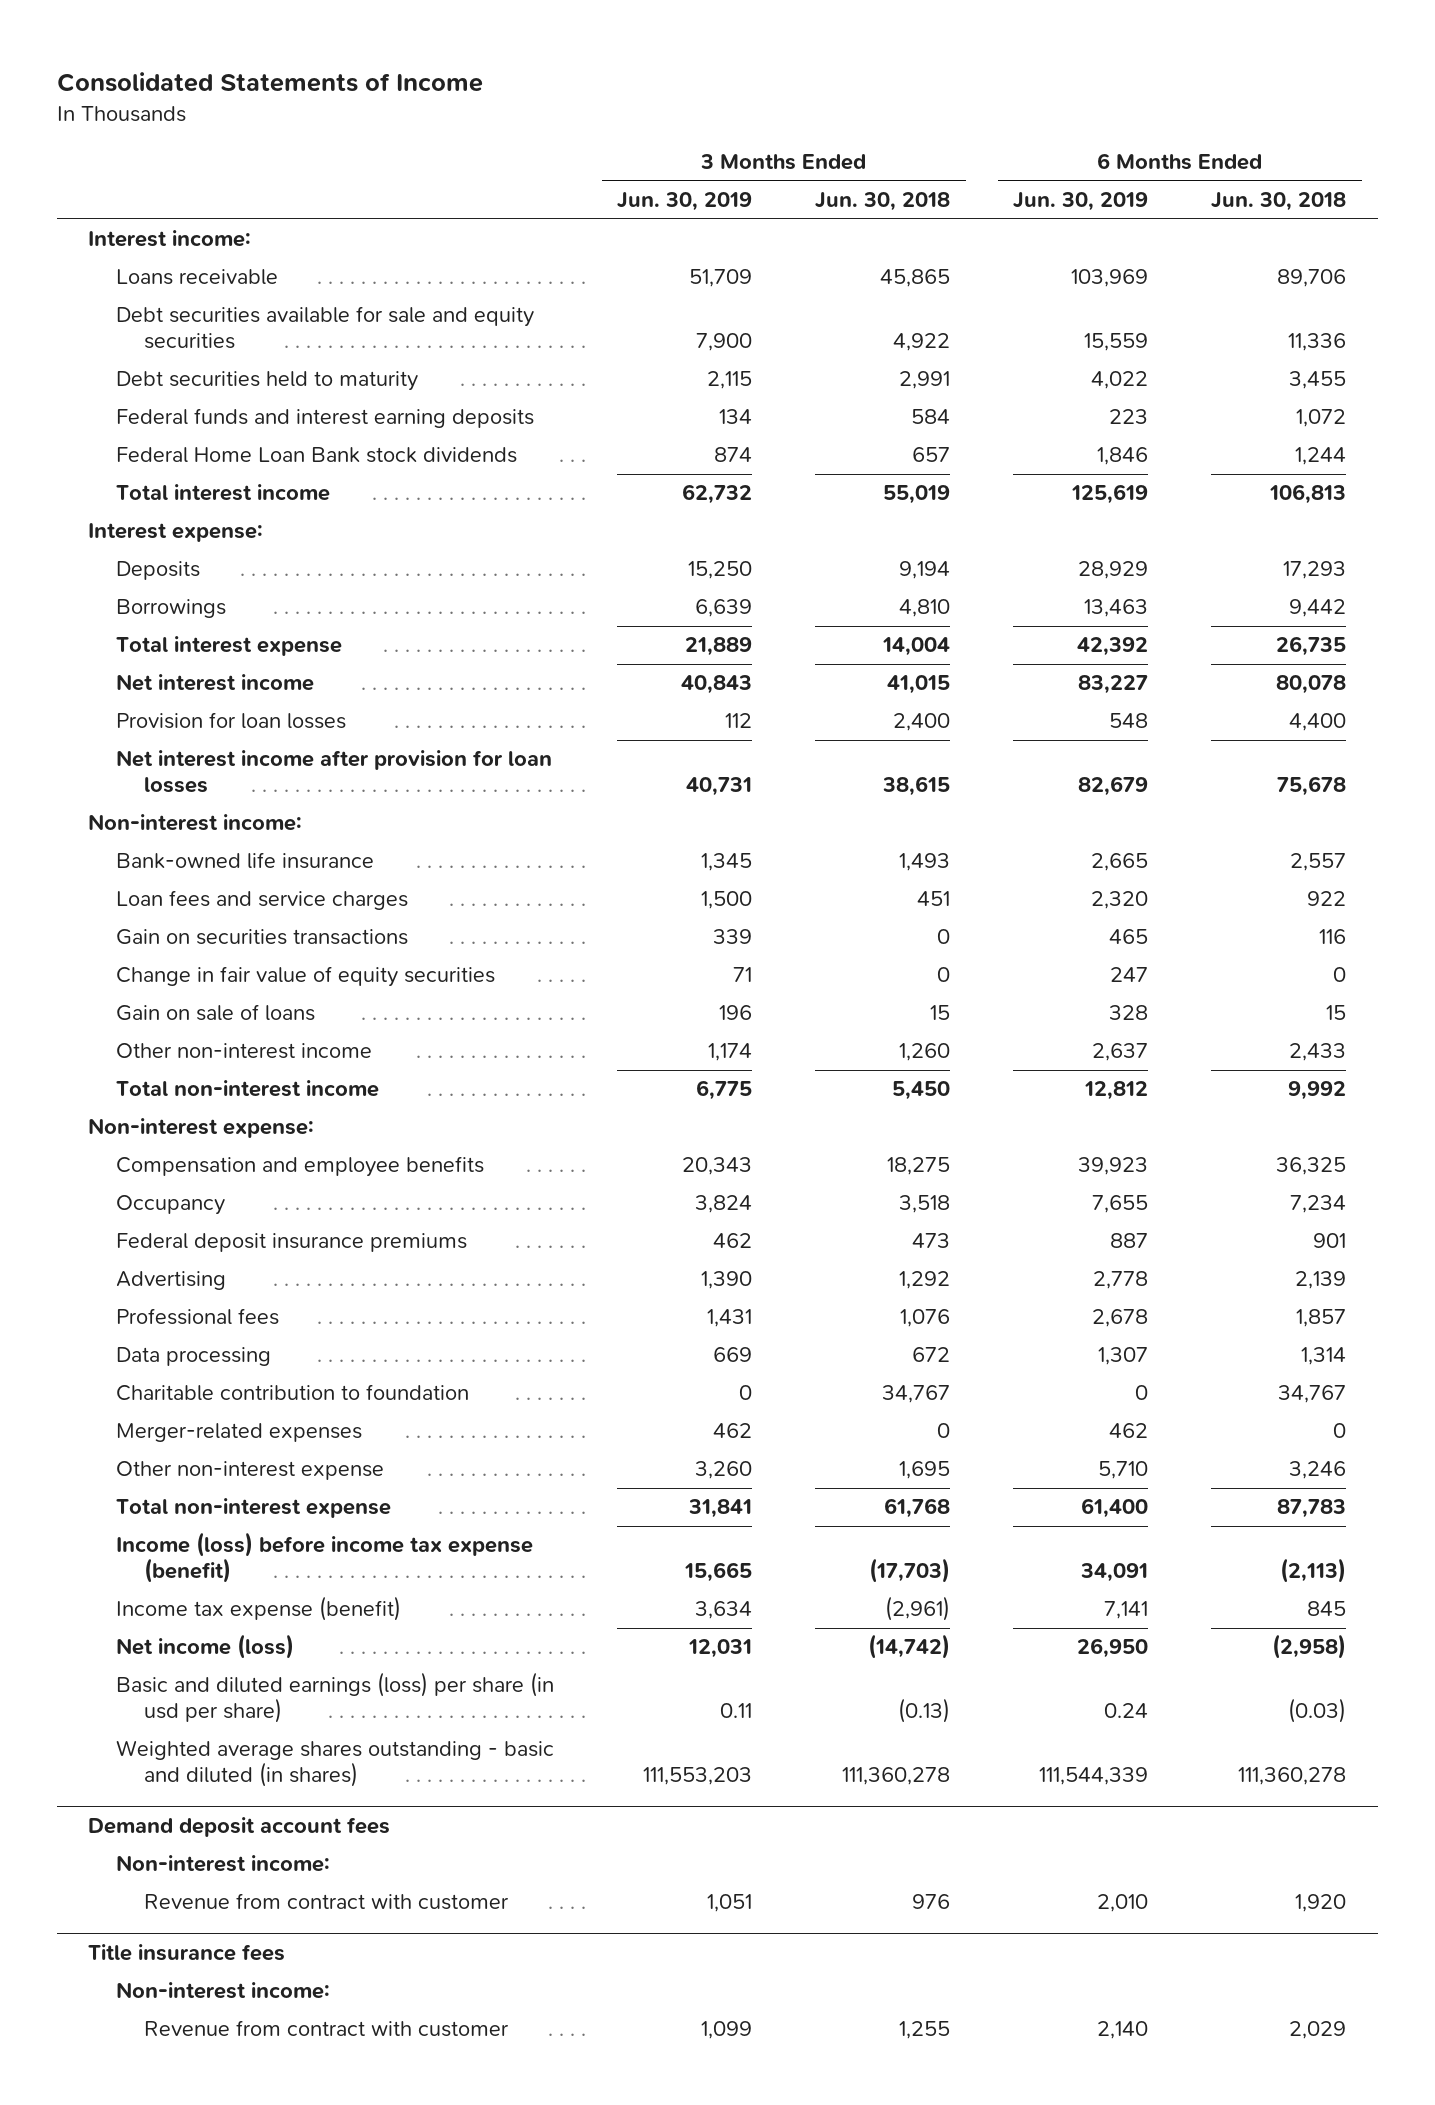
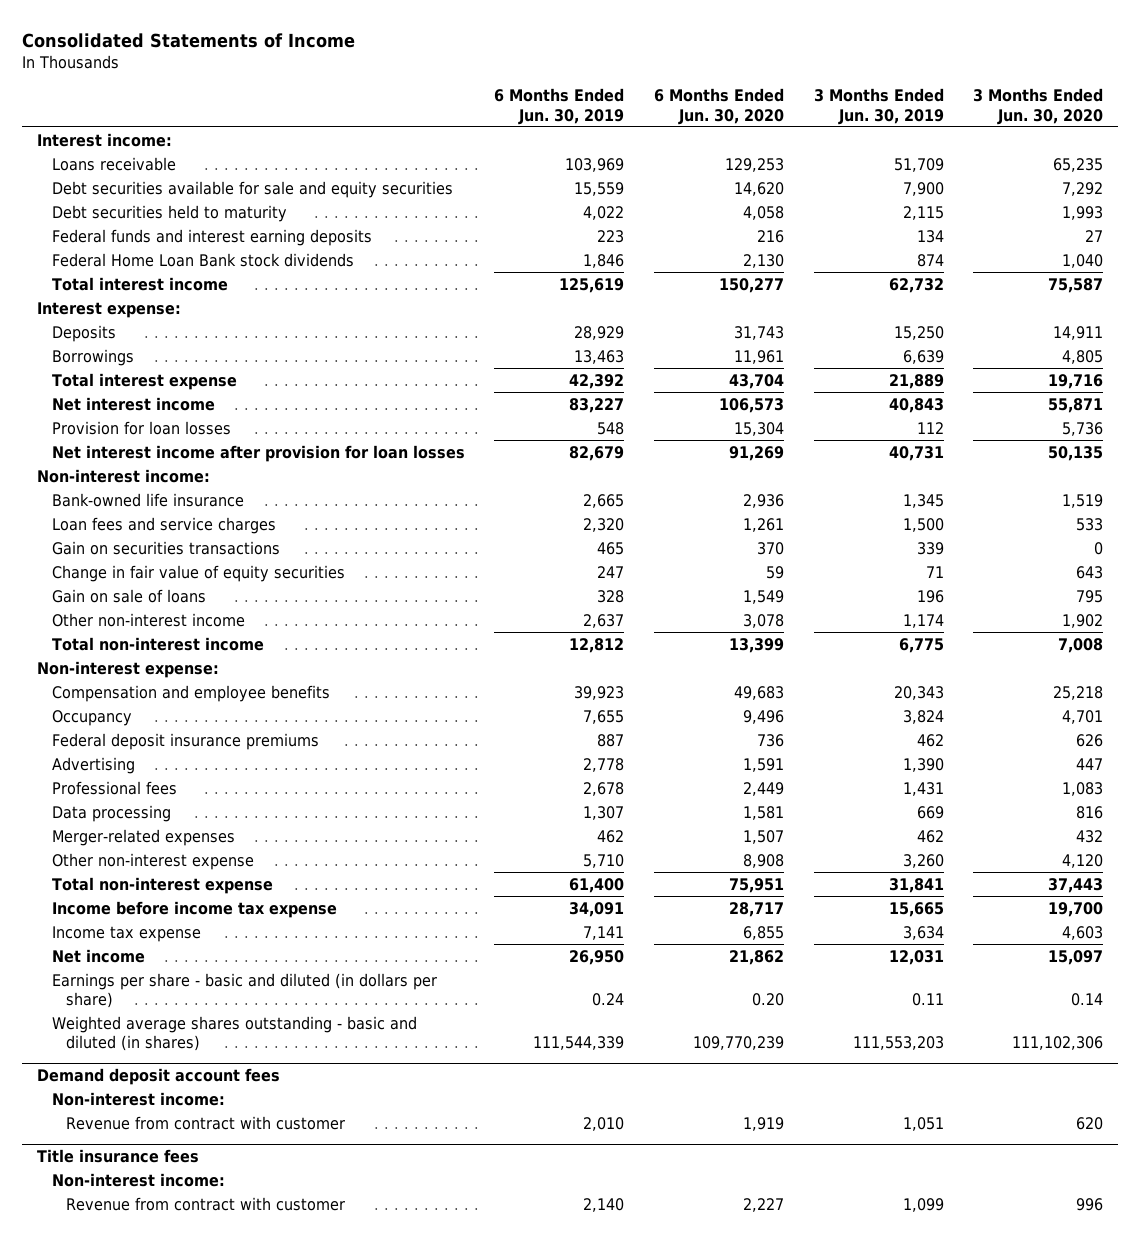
- | 3 Months Ended Jun. 30, 2019 | 3 Months Ended Jun. 30, 2018 | 6 Months Ended Jun. 30, 2019 | 6 Months Ended Jun. 30, 2018
+ | 6 Months Ended Jun. 30, 2019 | 6 Months Ended Jun. 30, 2020 | 3 Months Ended Jun. 30, 2019 | 3 Months Ended Jun. 30, 2020
- Charitable contribution to foundation | 0 | 34,767 | 0 | 34,767
- Income (loss) before income tax expense (benefit) | 15,665 | (17,703) | 34,091 | (2,113)
- Income tax expense (benefit) | 3,634 | (2,961) | 7,141 | 845
- Net income (loss) | 12,031 | (14,742) | 26,950 | (2,958)
- Basic and diluted earnings (loss) per share (in usd per share) | 0.11 | (0.13) | 0.24 | (0.03)
+ Income before income tax expense | 34,091 | 28,717 | 15,665 | 19,700
+ Income tax expense | 7,141 | 6,855 | 3,634 | 4,603
+ Net income | 26,950 | 21,862 | 12,031 | 15,097
+ Earnings per share - basic and diluted (in dollars per share) | 0.24 | 0.20 | 0.11 | 0.14

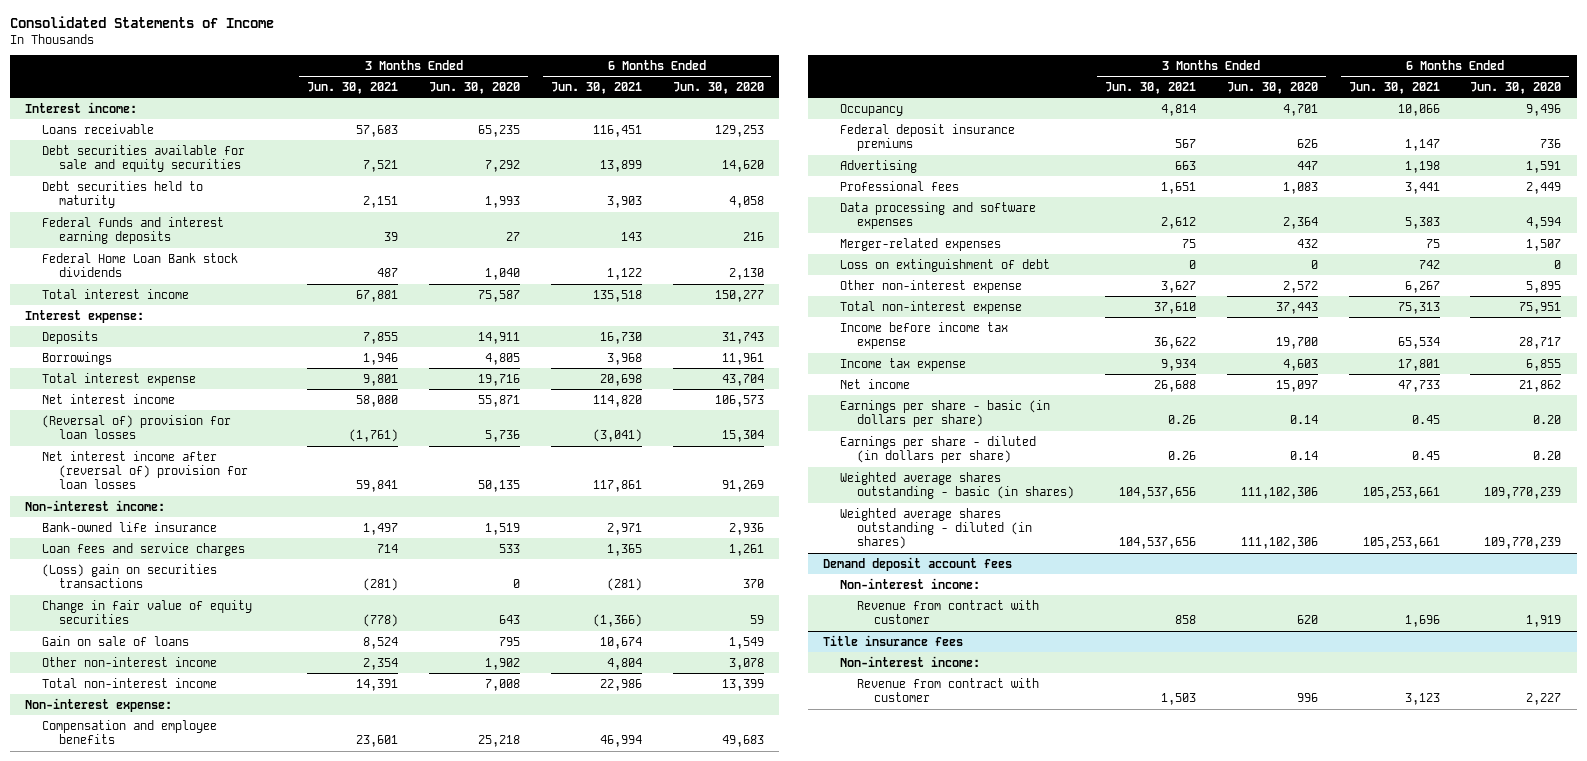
- | 6 Months Ended Jun. 30, 2019 | 6 Months Ended Jun. 30, 2020 | 3 Months Ended Jun. 30, 2019 | 3 Months Ended Jun. 30, 2020
+ | 3 Months Ended Jun. 30, 2021 | 3 Months Ended Jun. 30, 2020 | 6 Months Ended Jun. 30, 2021 | 6 Months Ended Jun. 30, 2020
- Provision for loan losses | 548 | 15,304 | 112 | 5,736
- Net interest income after provision for loan losses | 82,679 | 91,269 | 40,731 | 50,135
+ (Reversal of) provision for loan losses | (1,761) | 5,736 | (3,041) | 15,304
+ Net interest income after (reversal of) provision for loan losses | 59,841 | 50,135 | 117,861 | 91,269
- Gain on securities transactions | 465 | 370 | 339 | 0
+ (Loss) gain on securities transactions | (281) | 0 | (281) | 370
- Data processing | 1,307 | 1,581 | 669 | 816
+ Data processing and software expenses | 2,612 | 2,364 | 5,383 | 4,594
- Other non-interest expense | 5,710 | 8,908 | 3,260 | 4,120
+ Loss on extinguishment of debt | 0 | 0 | 742 | 0
+ Other non-interest expense | 3,627 | 2,572 | 6,267 | 5,895
- Earnings per share - basic and diluted (in dollars per share) | 0.24 | 0.20 | 0.11 | 0.14
- Weighted average shares outstanding - basic and diluted (in shares) | 111,544,339 | 109,770,239 | 111,553,203 | 111,102,306
+ Earnings per share - basic (in dollars per share) | 0.26 | 0.14 | 0.45 | 0.20
+ Earnings per share - diluted (in dollars per share) | 0.26 | 0.14 | 0.45 | 0.20
+ Weighted average shares outstanding - basic (in shares) | 104,537,656 | 111,102,306 | 105,253,661 | 109,770,239
+ Weighted average shares outstanding - diluted (in shares) | 104,537,656 | 111,102,306 | 105,253,661 | 109,770,239

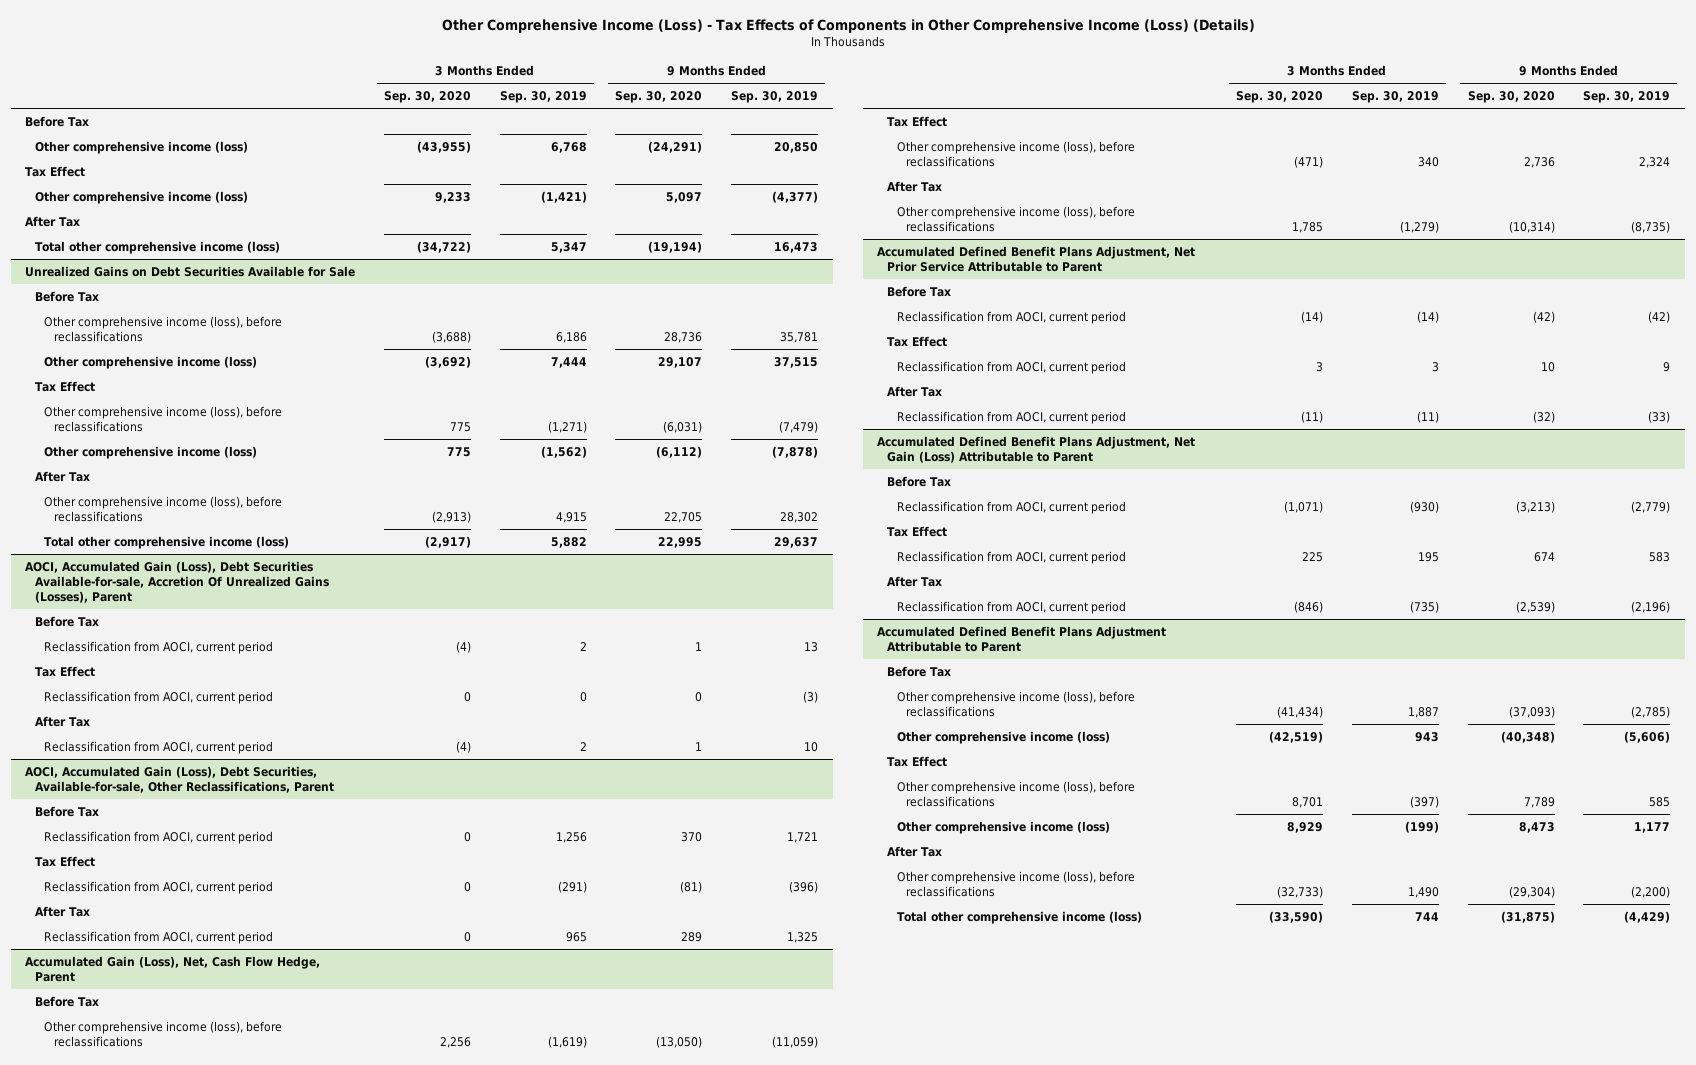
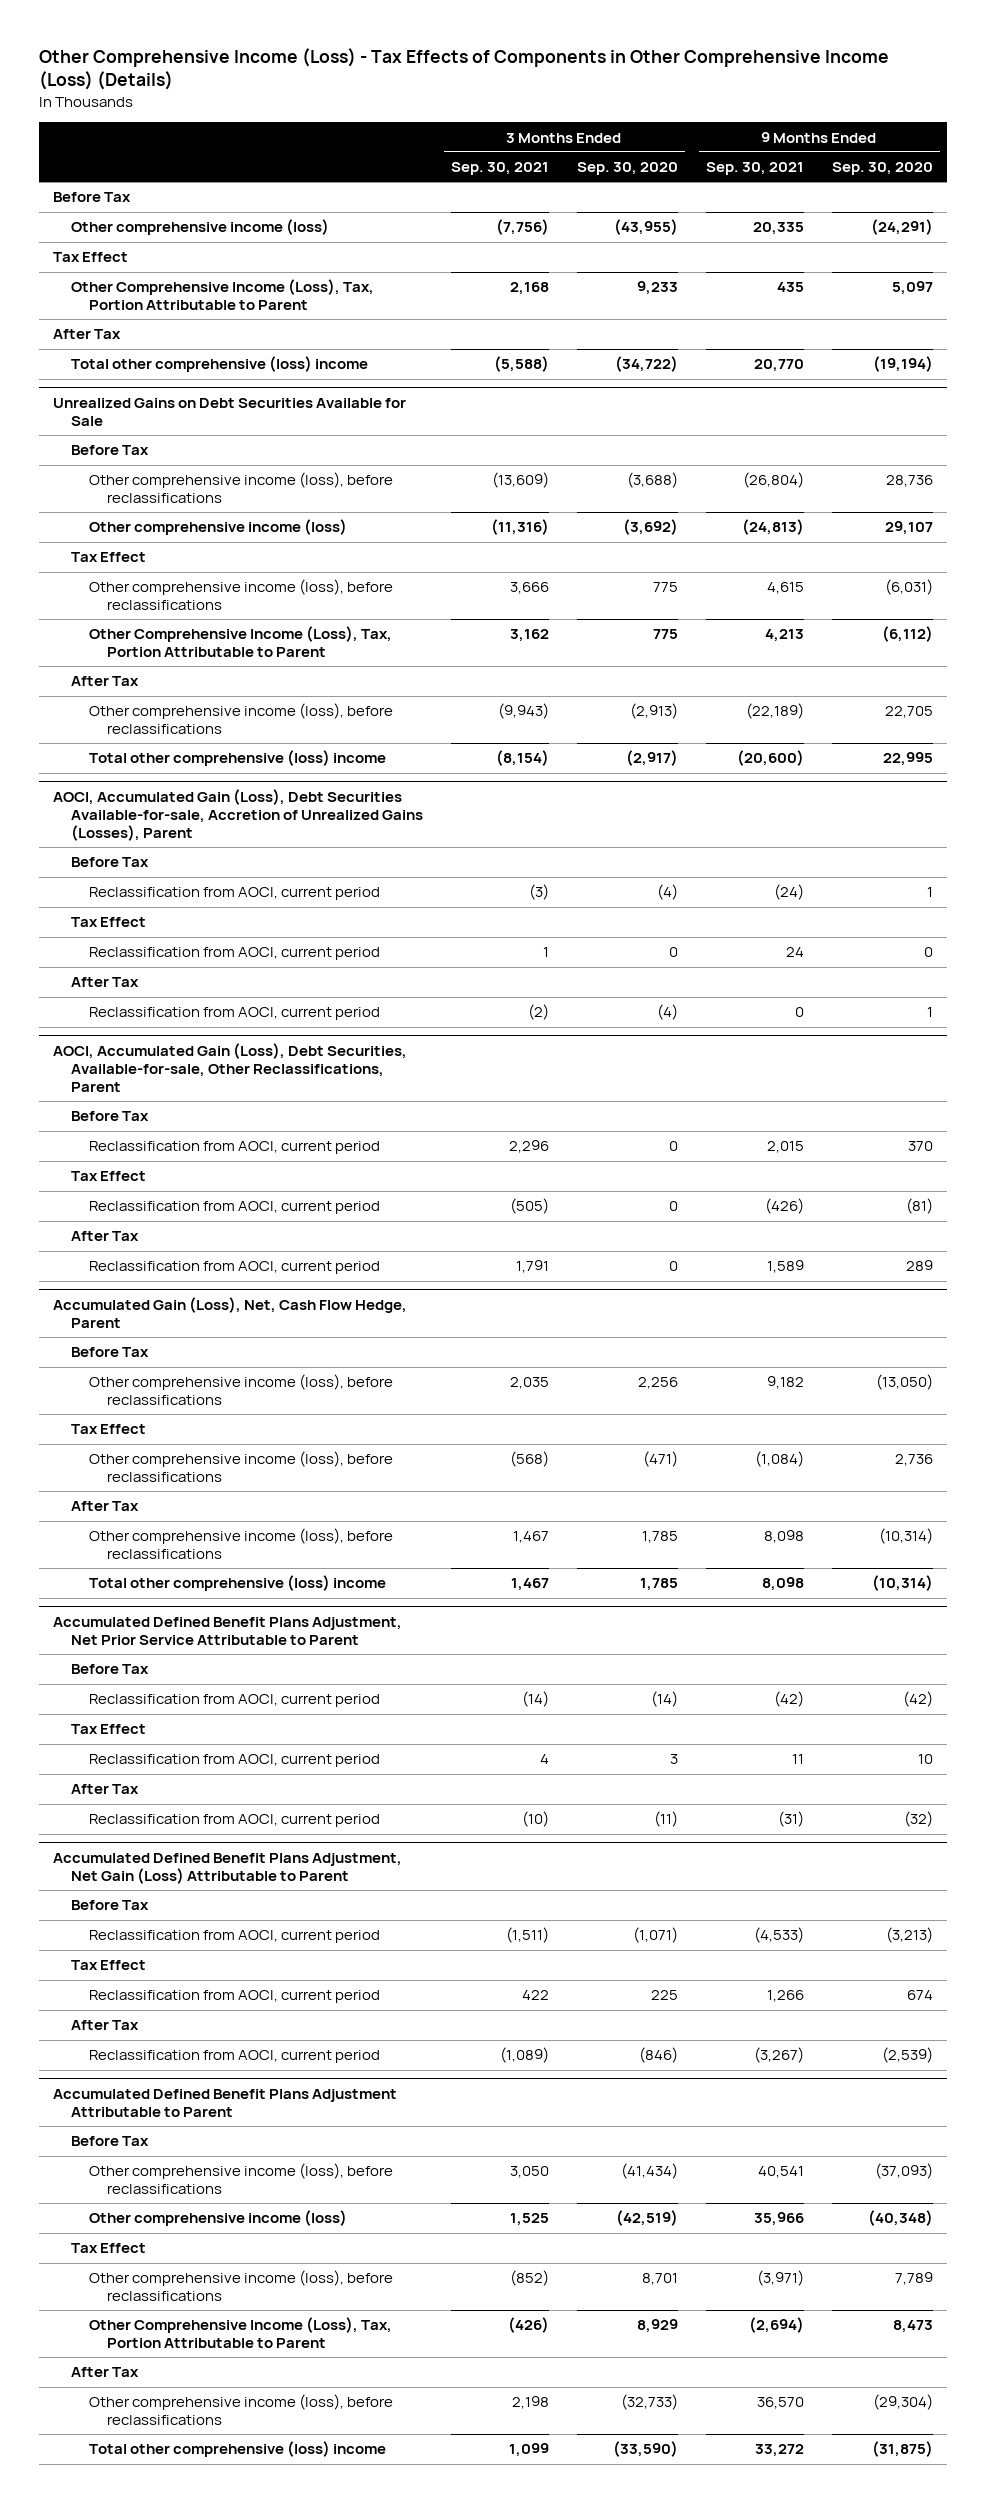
- | 3 Months Ended Sep. 30, 2020 | 3 Months Ended Sep. 30, 2019 | 9 Months Ended Sep. 30, 2020 | 9 Months Ended Sep. 30, 2019
+ | 3 Months Ended Sep. 30, 2021 | 3 Months Ended Sep. 30, 2020 | 9 Months Ended Sep. 30, 2021 | 9 Months Ended Sep. 30, 2020
- Other comprehensive income (loss) | 9,233 | (1,421) | 5,097 | (4,377)
+ Other Comprehensive Income (Loss), Tax, Portion Attributable to Parent | 2,168 | 9,233 | 435 | 5,097
- Total other comprehensive income (loss) | (34,722) | 5,347 | (19,194) | 16,473
+ Total other comprehensive (loss) income | (5,588) | (34,722) | 20,770 | (19,194)
@ Unrealized Gains on Debt Securities Available for Sale
- Other comprehensive income (loss) | 775 | (1,562) | (6,112) | (7,878)
+ Other Comprehensive Income (Loss), Tax, Portion Attributable to Parent | 3,162 | 775 | 4,213 | (6,112)
- Total other comprehensive income (loss) | (2,917) | 5,882 | 22,995 | 29,637
- AOCI, Accumulated Gain (Loss), Debt Securities Available-for-sale, Accretion Of Unrealized Gains (Losses), Parent
@ Unrealized Gains on Debt Securities Available for Sale
+ Total other comprehensive (loss) income | (8,154) | (2,917) | (20,600) | 22,995
+ AOCI, Accumulated Gain (Loss), Debt Securities Available-for-sale, Accretion of Unrealized Gains (Losses), Parent
@ Accumulated Gain (Loss), Net, Cash Flow Hedge, Parent
+ Total other comprehensive (loss) income | 1,467 | 1,785 | 8,098 | (10,314)
@ Accumulated Defined Benefit Plans Adjustment Attributable to Parent
- Other comprehensive income (loss) | 8,929 | (199) | 8,473 | 1,177
+ Other Comprehensive Income (Loss), Tax, Portion Attributable to Parent | (426) | 8,929 | (2,694) | 8,473
- Total other comprehensive income (loss) | (33,590) | 744 | (31,875) | (4,429)
+ Total other comprehensive (loss) income | 1,099 | (33,590) | 33,272 | (31,875)

